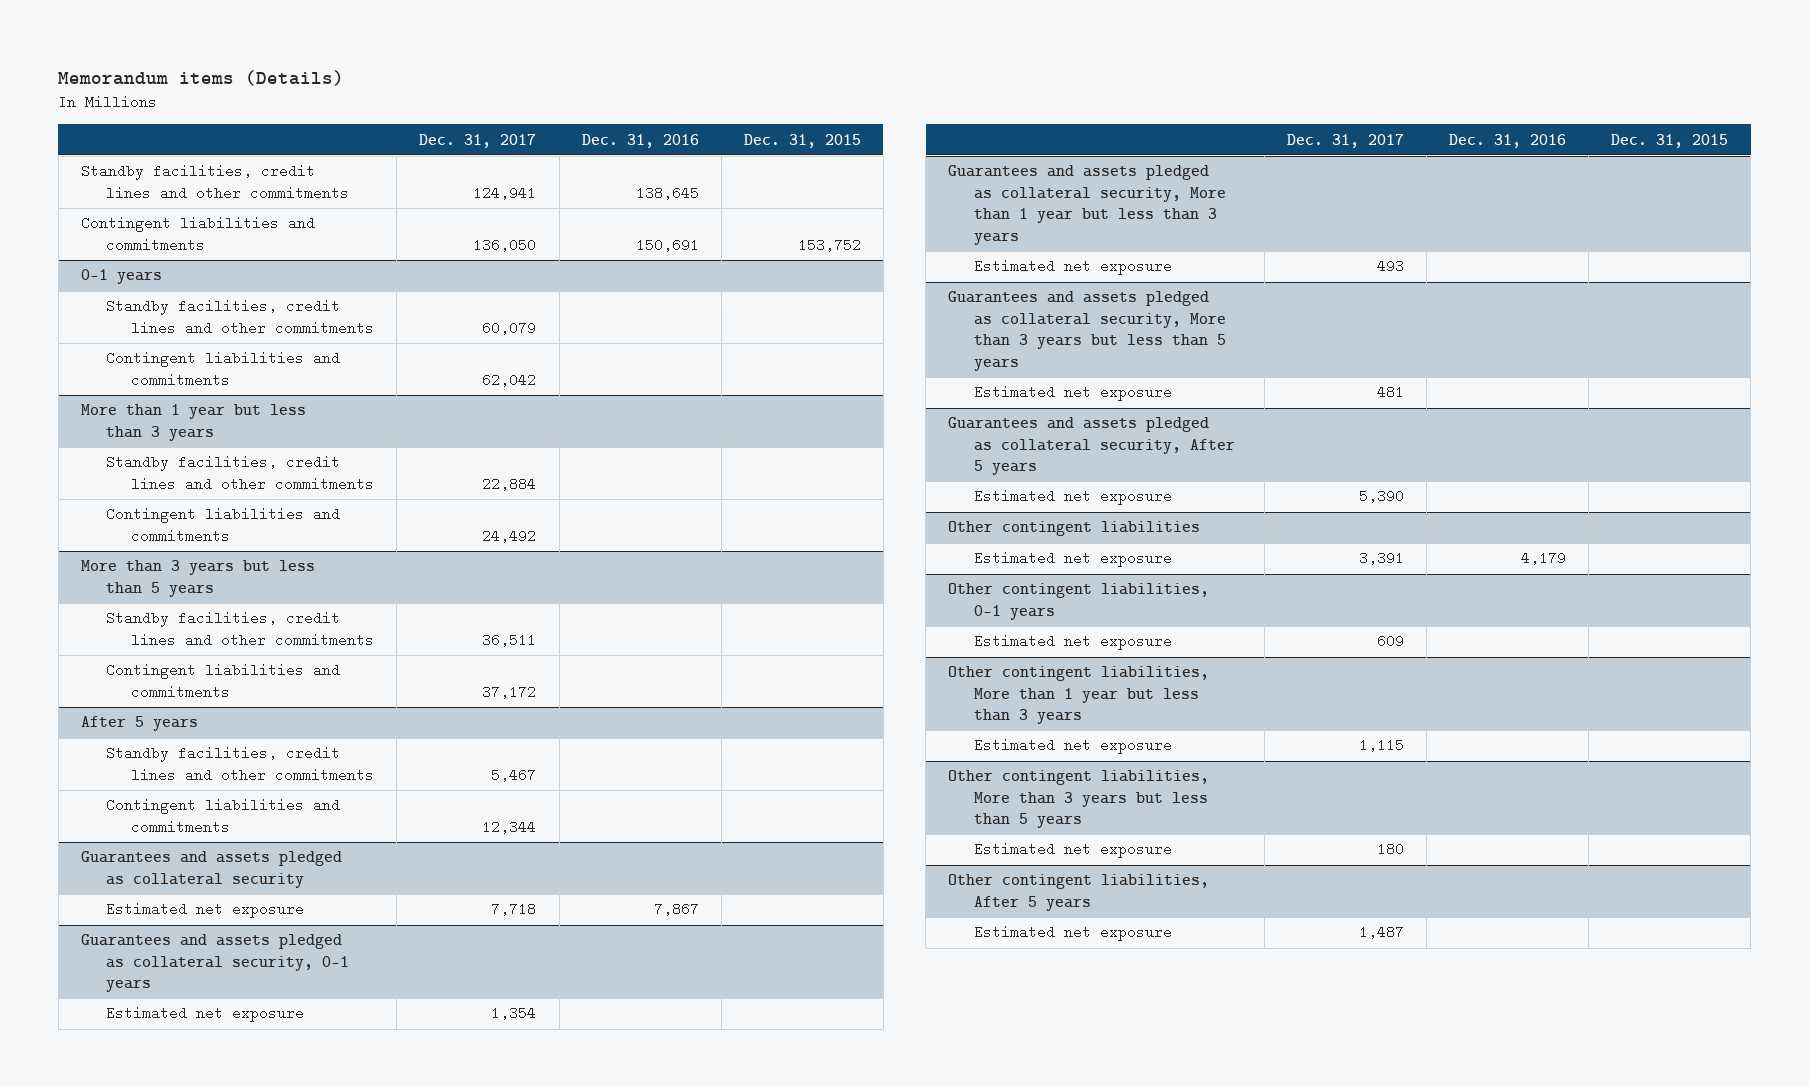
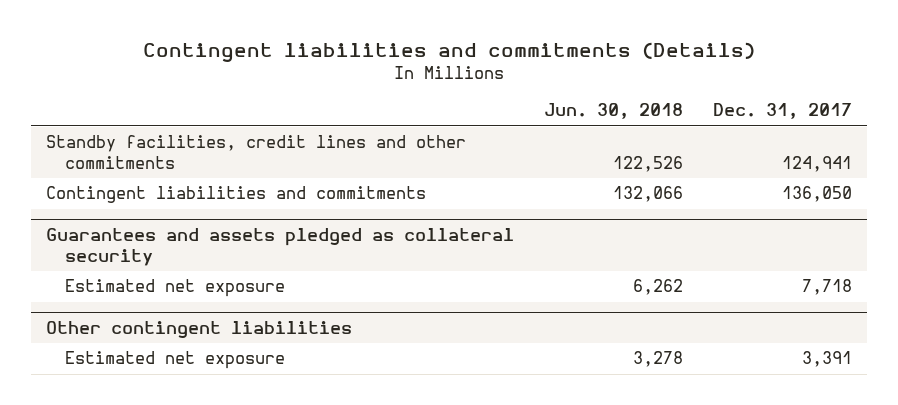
- Memorandum items (Details)
+ Contingent liabilities and commitments (Details)
- | Dec. 31, 2017 | Dec. 31, 2016 | Dec. 31, 2015
+ | Jun. 30, 2018 | Dec. 31, 2017
- 0-1 years
- Standby facilities, credit lines and other commitments | 60,079 | |
- Contingent liabilities and commitments | 62,042 | |
- More than 1 year but less than 3 years
- Standby facilities, credit lines and other commitments | 22,884 | |
- Contingent liabilities and commitments | 24,492 | |
- More than 3 years but less than 5 years
- Standby facilities, credit lines and other commitments | 36,511 | |
- Contingent liabilities and commitments | 37,172 | |
- After 5 years
- Standby facilities, credit lines and other commitments | 5,467 | |
- Contingent liabilities and commitments | 12,344 | |
- Guarantees and assets pledged as collateral security, 0-1 years
- Estimated net exposure | 1,354 | |
- Guarantees and assets pledged as collateral security, More than 1 year but less than 3 years
- Estimated net exposure | 493 | |
- Guarantees and assets pledged as collateral security, More than 3 years but less than 5 years
- Estimated net exposure | 481 | |
- Guarantees and assets pledged as collateral security, After 5 years
- Estimated net exposure | 5,390 | |
- Other contingent liabilities, 0-1 years
- Estimated net exposure | 609 | |
- Other contingent liabilities, More than 1 year but less than 3 years
- Estimated net exposure | 1,115 | |
- Other contingent liabilities, More than 3 years but less than 5 years
- Estimated net exposure | 180 | |
- Other contingent liabilities, After 5 years
- Estimated net exposure | 1,487 | |

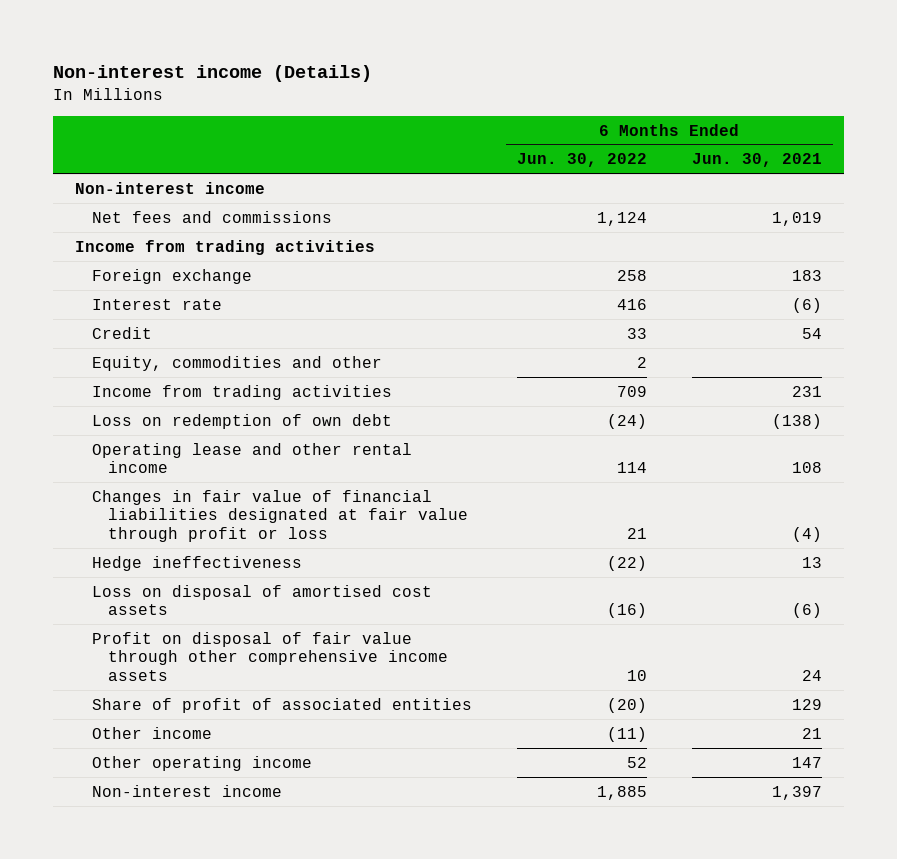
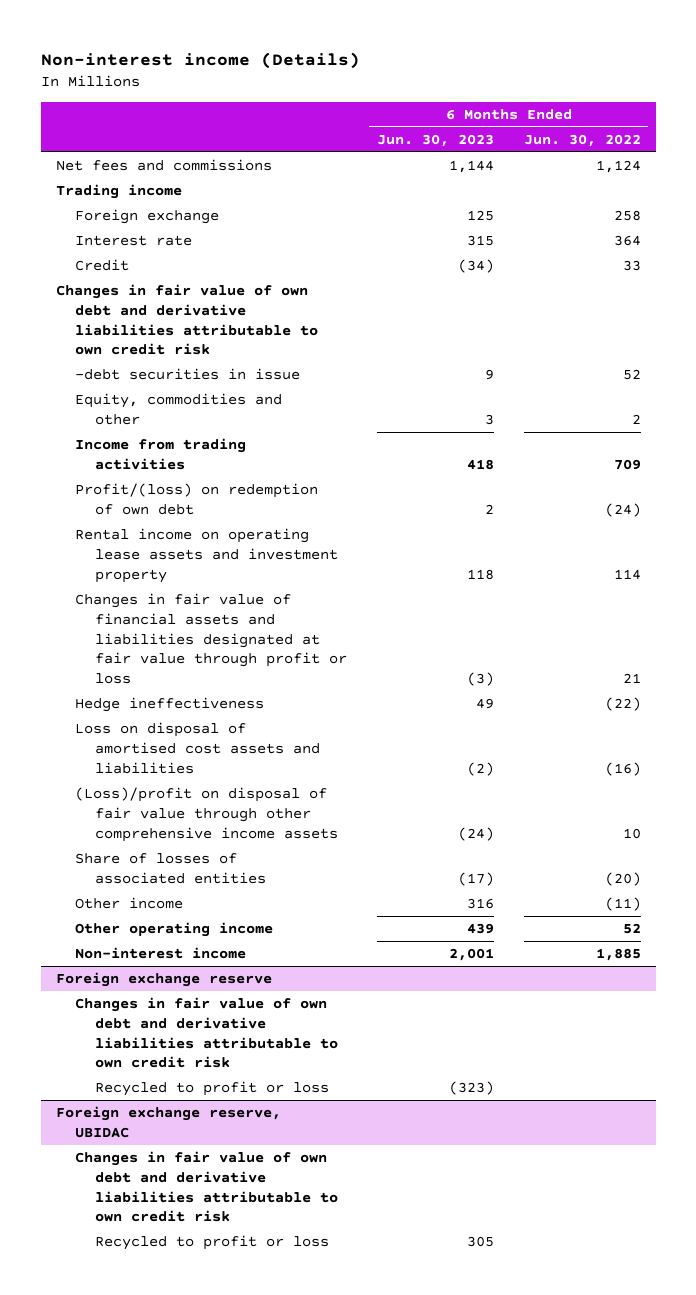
- | 6 Months Ended Jun. 30, 2022 | 6 Months Ended Jun. 30, 2021
+ | 6 Months Ended Jun. 30, 2023 | 6 Months Ended Jun. 30, 2022
- Non-interest income
- Income from trading activities
+ Trading income
- Interest rate | 416 | (6)
+ Interest rate | 315 | 364
+ Changes in fair value of own debt and derivative liabilities attributable to own credit risk
+ -debt securities in issue | 9 | 52
- Loss on redemption of own debt | (24) | (138)
- Operating lease and other rental income | 114 | 108
- Changes in fair value of financial liabilities designated at fair value through profit or loss | 21 | (4)
+ Profit/(loss) on redemption of own debt | 2 | (24)
+ Rental income on operating lease assets and investment property | 118 | 114
+ Changes in fair value of financial assets and liabilities designated at fair value through profit or loss | (3) | 21
- Loss on disposal of amortised cost assets | (16) | (6)
- Profit on disposal of fair value through other comprehensive income assets | 10 | 24
- Share of profit of associated entities | (20) | 129
+ Loss on disposal of amortised cost assets and liabilities | (2) | (16)
+ (Loss)/profit on disposal of fair value through other comprehensive income assets | (24) | 10
+ Share of losses of associated entities | (17) | (20)
+ Foreign exchange reserve
+ Changes in fair value of own debt and derivative liabilities attributable to own credit risk
+ Recycled to profit or loss | (323) |
+ Foreign exchange reserve, UBIDAC
+ Changes in fair value of own debt and derivative liabilities attributable to own credit risk
+ Recycled to profit or loss | 305 |

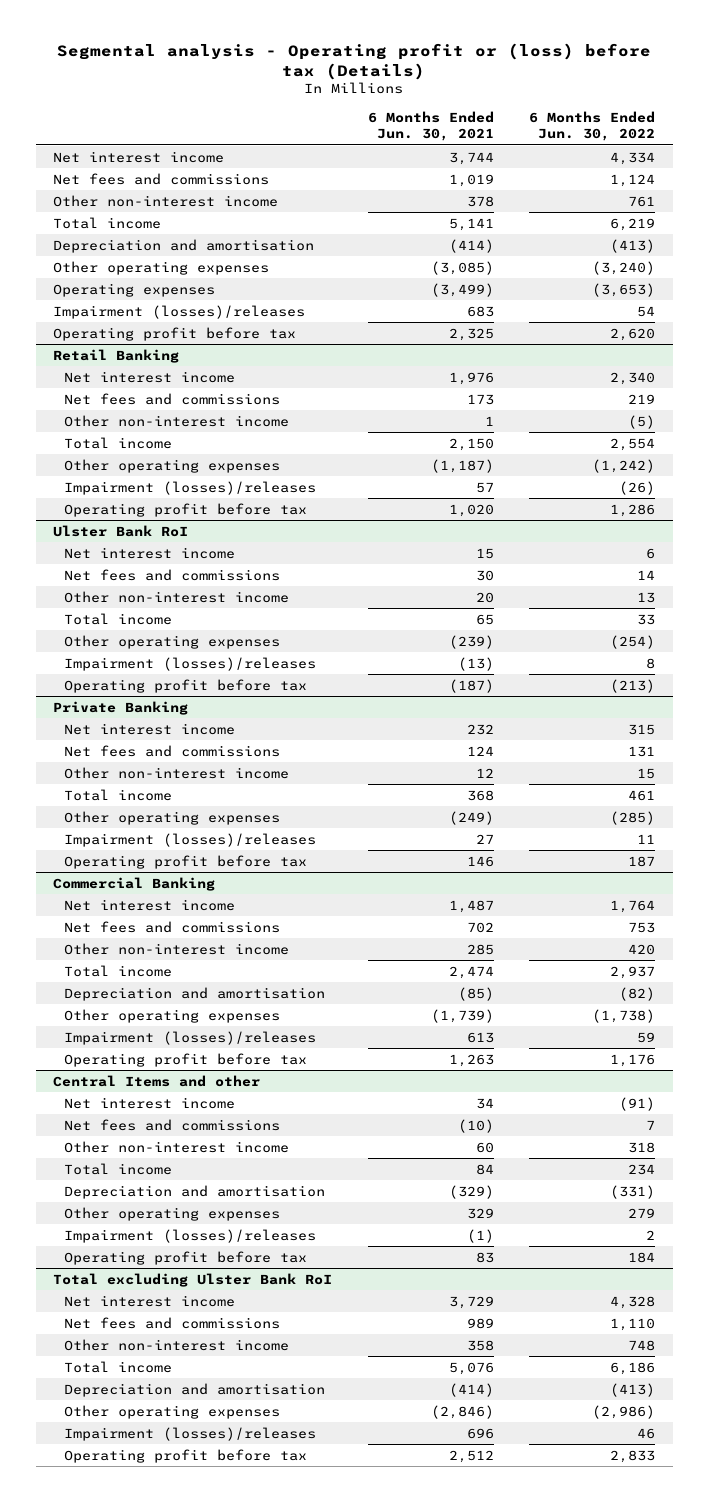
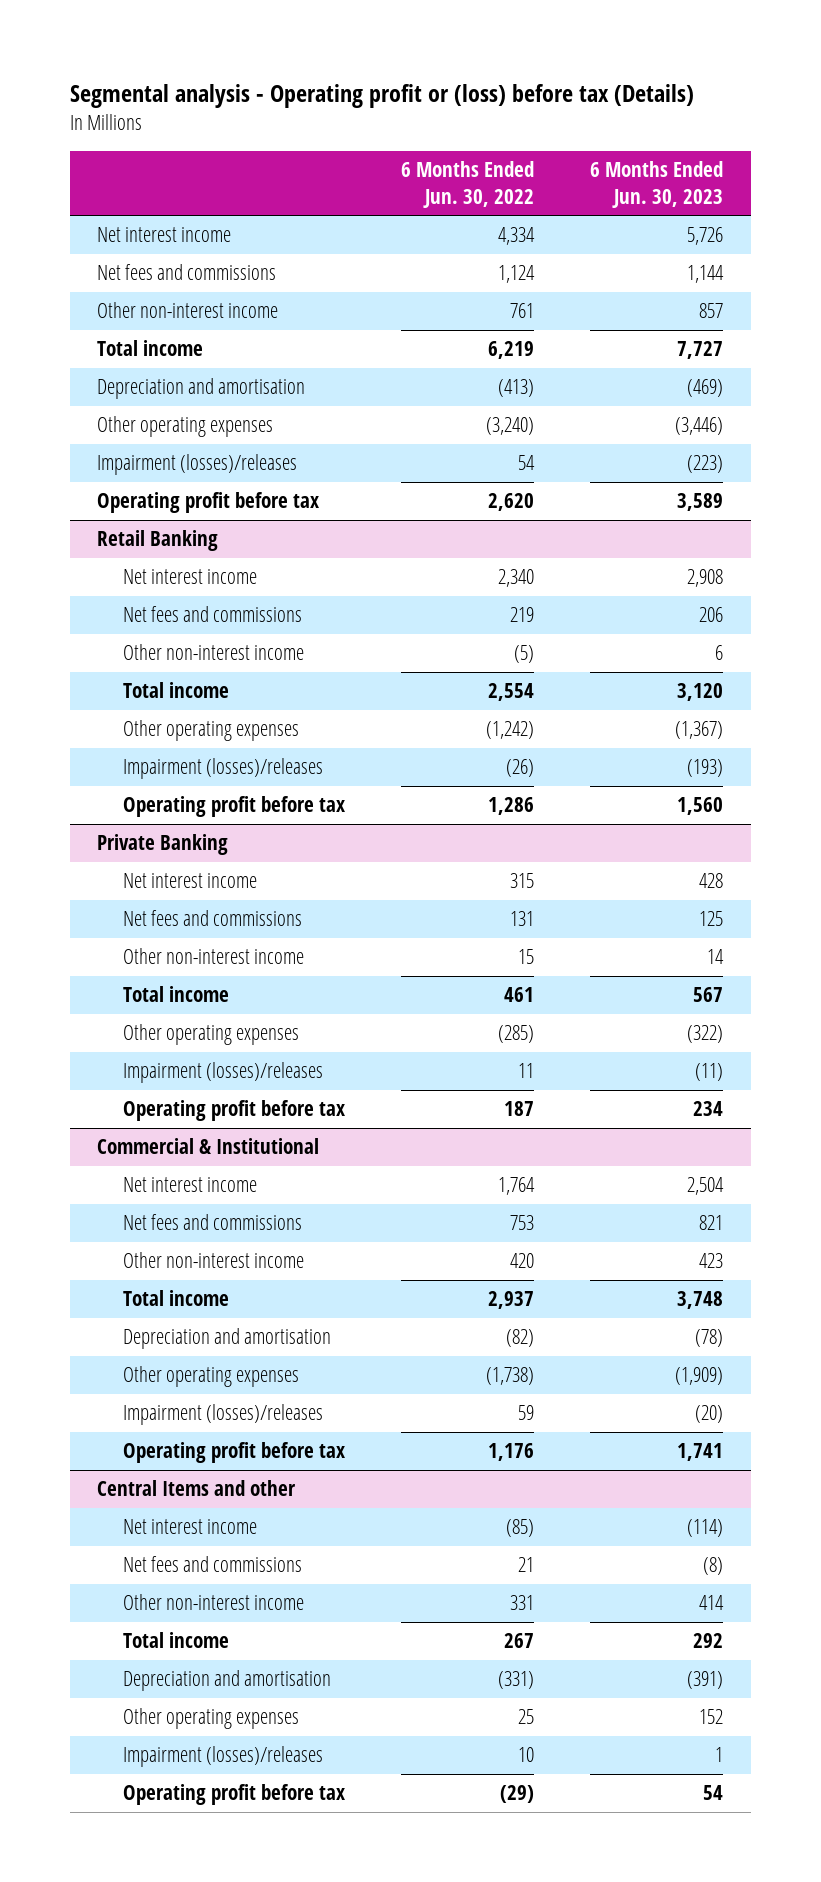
- | 6 Months Ended Jun. 30, 2021 | 6 Months Ended Jun. 30, 2022
+ | 6 Months Ended Jun. 30, 2022 | 6 Months Ended Jun. 30, 2023
- Operating expenses | (3,499) | (3,653)
- Ulster Bank RoI
- Net interest income | 15 | 6
- Net fees and commissions | 30 | 14
- Other non-interest income | 20 | 13
- Total income | 65 | 33
- Other operating expenses | (239) | (254)
- Impairment (losses)/releases | (13) | 8
- Operating profit before tax | (187) | (213)
- Commercial Banking
+ Commercial & Institutional
@ Central Items and other
- Net interest income | 34 | (91)
- Net fees and commissions | (10) | 7
- Other non-interest income | 60 | 318
- Total income | 84 | 234
+ Net interest income | (85) | (114)
+ Net fees and commissions | 21 | (8)
+ Other non-interest income | 331 | 414
+ Total income | 267 | 292
- Other operating expenses | 329 | 279
- Impairment (losses)/releases | (1) | 2
- Operating profit before tax | 83 | 184
- Total excluding Ulster Bank RoI
- Net interest income | 3,729 | 4,328
- Net fees and commissions | 989 | 1,110
- Other non-interest income | 358 | 748
- Total income | 5,076 | 6,186
- Depreciation and amortisation | (414) | (413)
- Other operating expenses | (2,846) | (2,986)
- Impairment (losses)/releases | 696 | 46
- Operating profit before tax | 2,512 | 2,833
@ Central Items and other
+ Other operating expenses | 25 | 152
+ Impairment (losses)/releases | 10 | 1
+ Operating profit before tax | (29) | 54

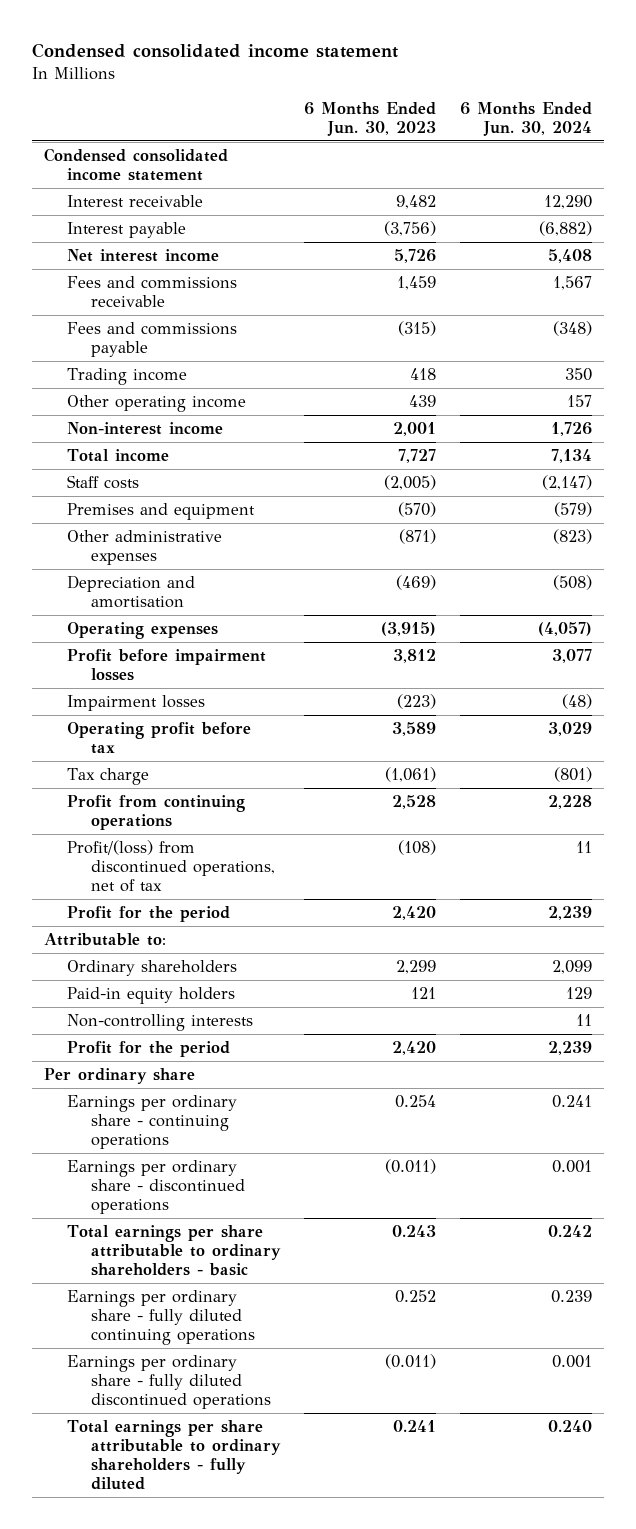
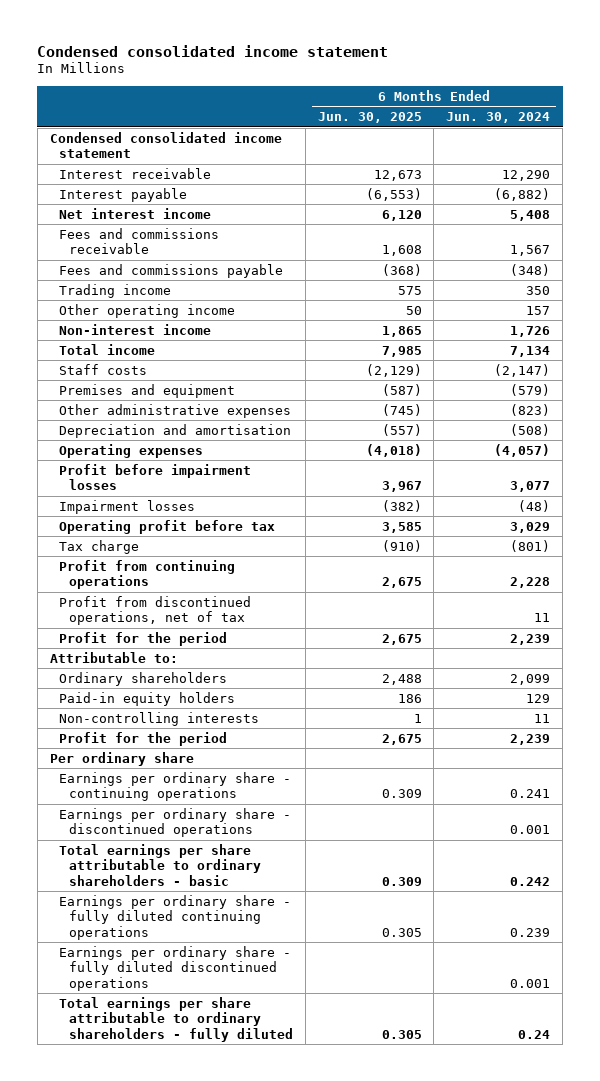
- | 6 Months Ended Jun. 30, 2023 | 6 Months Ended Jun. 30, 2024
+ | 6 Months Ended Jun. 30, 2025 | 6 Months Ended Jun. 30, 2024
- Profit/(loss) from discontinued operations, net of tax | (108) | 11
+ Profit from discontinued operations, net of tax | | 11
- Total earnings per share attributable to ordinary shareholders - fully diluted | 0.241 | 0.240
+ Total earnings per share attributable to ordinary shareholders - fully diluted | 0.305 | 0.24

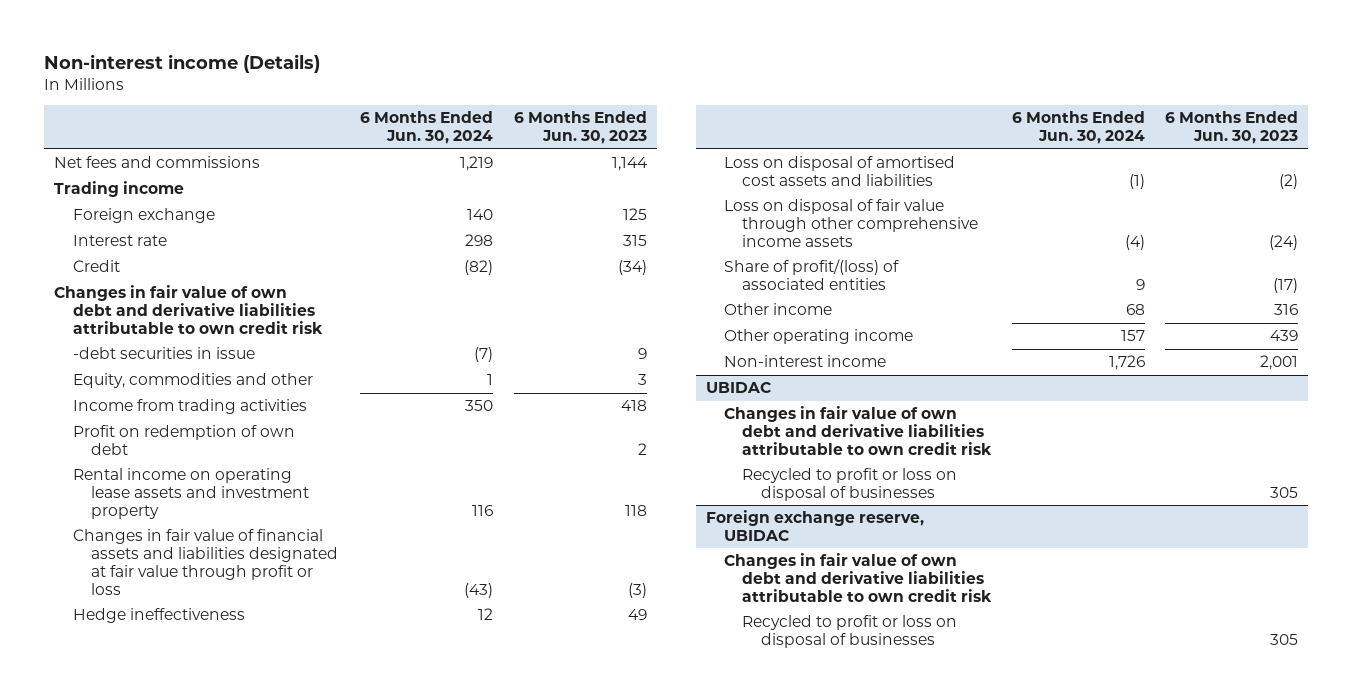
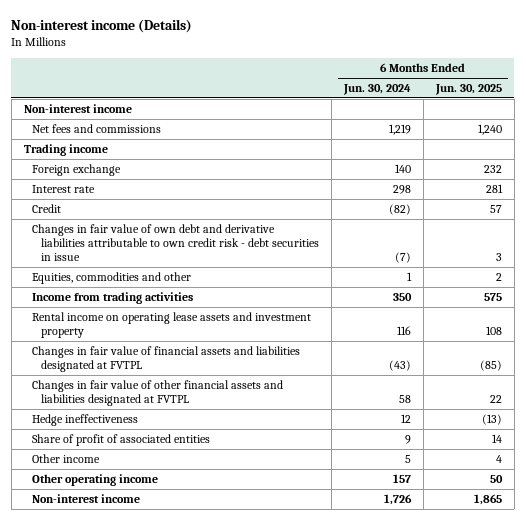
- | 6 Months Ended Jun. 30, 2024 | 6 Months Ended Jun. 30, 2023
+ | 6 Months Ended Jun. 30, 2024 | 6 Months Ended Jun. 30, 2025
+ Non-interest income
- Changes in fair value of own debt and derivative liabilities attributable to own credit risk
- -debt securities in issue | (7) | 9
- Equity, commodities and other | 1 | 3
+ Changes in fair value of own debt and derivative liabilities attributable to own credit risk - debt securities in issue | (7) | 3
+ Equities, commodities and other | 1 | 2
- Profit on redemption of own debt | | 2
- Changes in fair value of financial assets and liabilities designated at fair value through profit or loss | (43) | (3)
+ Changes in fair value of financial assets and liabilities designated at FVTPL | (43) | (85)
+ Changes in fair value of other financial assets and liabilities designated at FVTPL | 58 | 22
- Loss on disposal of amortised cost assets and liabilities | (1) | (2)
- Loss on disposal of fair value through other comprehensive income assets | (4) | (24)
- Share of profit/(loss) of associated entities | 9 | (17)
- Other income | 68 | 316
+ Share of profit of associated entities | 9 | 14
+ Other income | 5 | 4
- UBIDAC
- Changes in fair value of own debt and derivative liabilities attributable to own credit risk
- Recycled to profit or loss on disposal of businesses | | 305
- Foreign exchange reserve, UBIDAC
- Changes in fair value of own debt and derivative liabilities attributable to own credit risk
- Recycled to profit or loss on disposal of businesses | | 305

